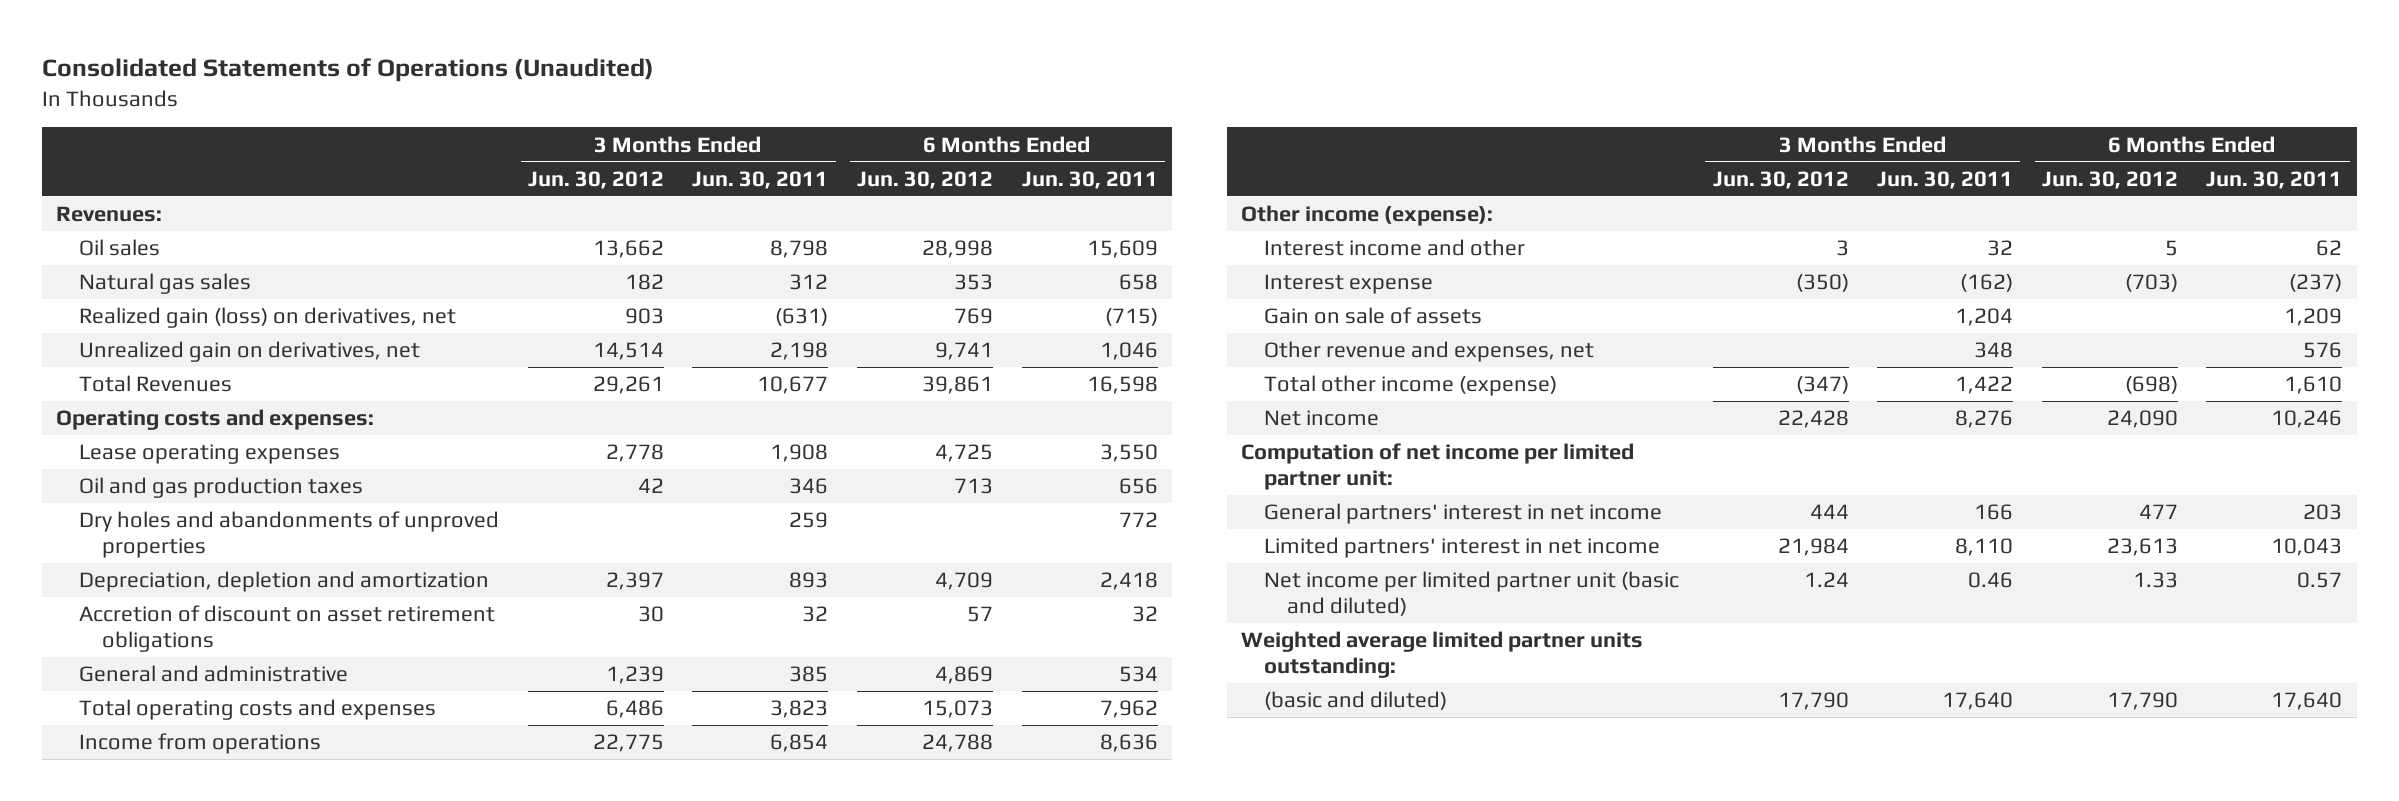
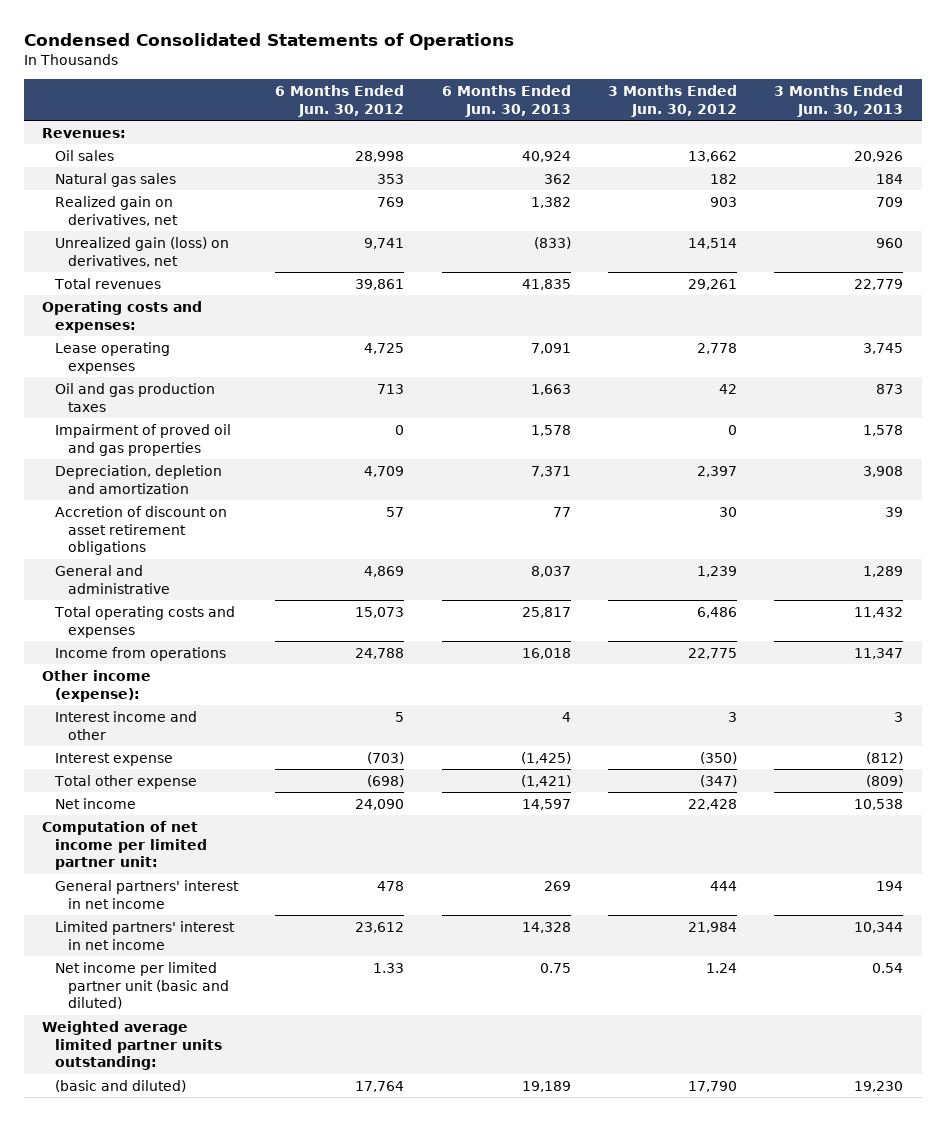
- Consolidated Statements of Operations (Unaudited)
+ Condensed Consolidated Statements of Operations
- | 3 Months Ended Jun. 30, 2012 | 3 Months Ended Jun. 30, 2011 | 6 Months Ended Jun. 30, 2012 | 6 Months Ended Jun. 30, 2011
+ | 6 Months Ended Jun. 30, 2012 | 6 Months Ended Jun. 30, 2013 | 3 Months Ended Jun. 30, 2012 | 3 Months Ended Jun. 30, 2013
- Realized gain (loss) on derivatives, net | 903 | (631) | 769 | (715)
- Unrealized gain on derivatives, net | 14,514 | 2,198 | 9,741 | 1,046
- Total Revenues | 29,261 | 10,677 | 39,861 | 16,598
+ Realized gain on derivatives, net | 769 | 1,382 | 903 | 709
+ Unrealized gain (loss) on derivatives, net | 9,741 | (833) | 14,514 | 960
+ Total revenues | 39,861 | 41,835 | 29,261 | 22,779
- Dry holes and abandonments of unproved properties | | 259 | | 772
+ Impairment of proved oil and gas properties | 0 | 1,578 | 0 | 1,578
- Gain on sale of assets | | 1,204 | | 1,209
- Other revenue and expenses, net | | 348 | | 576
- Total other income (expense) | (347) | 1,422 | (698) | 1,610
+ Total other expense | (698) | (1,421) | (347) | (809)
- General partners' interest in net income | 444 | 166 | 477 | 203
- Limited partners' interest in net income | 21,984 | 8,110 | 23,613 | 10,043
+ General partners' interest in net income | 478 | 269 | 444 | 194
+ Limited partners' interest in net income | 23,612 | 14,328 | 21,984 | 10,344
- (basic and diluted) | 17,790 | 17,640 | 17,790 | 17,640
+ (basic and diluted) | 17,764 | 19,189 | 17,790 | 19,230

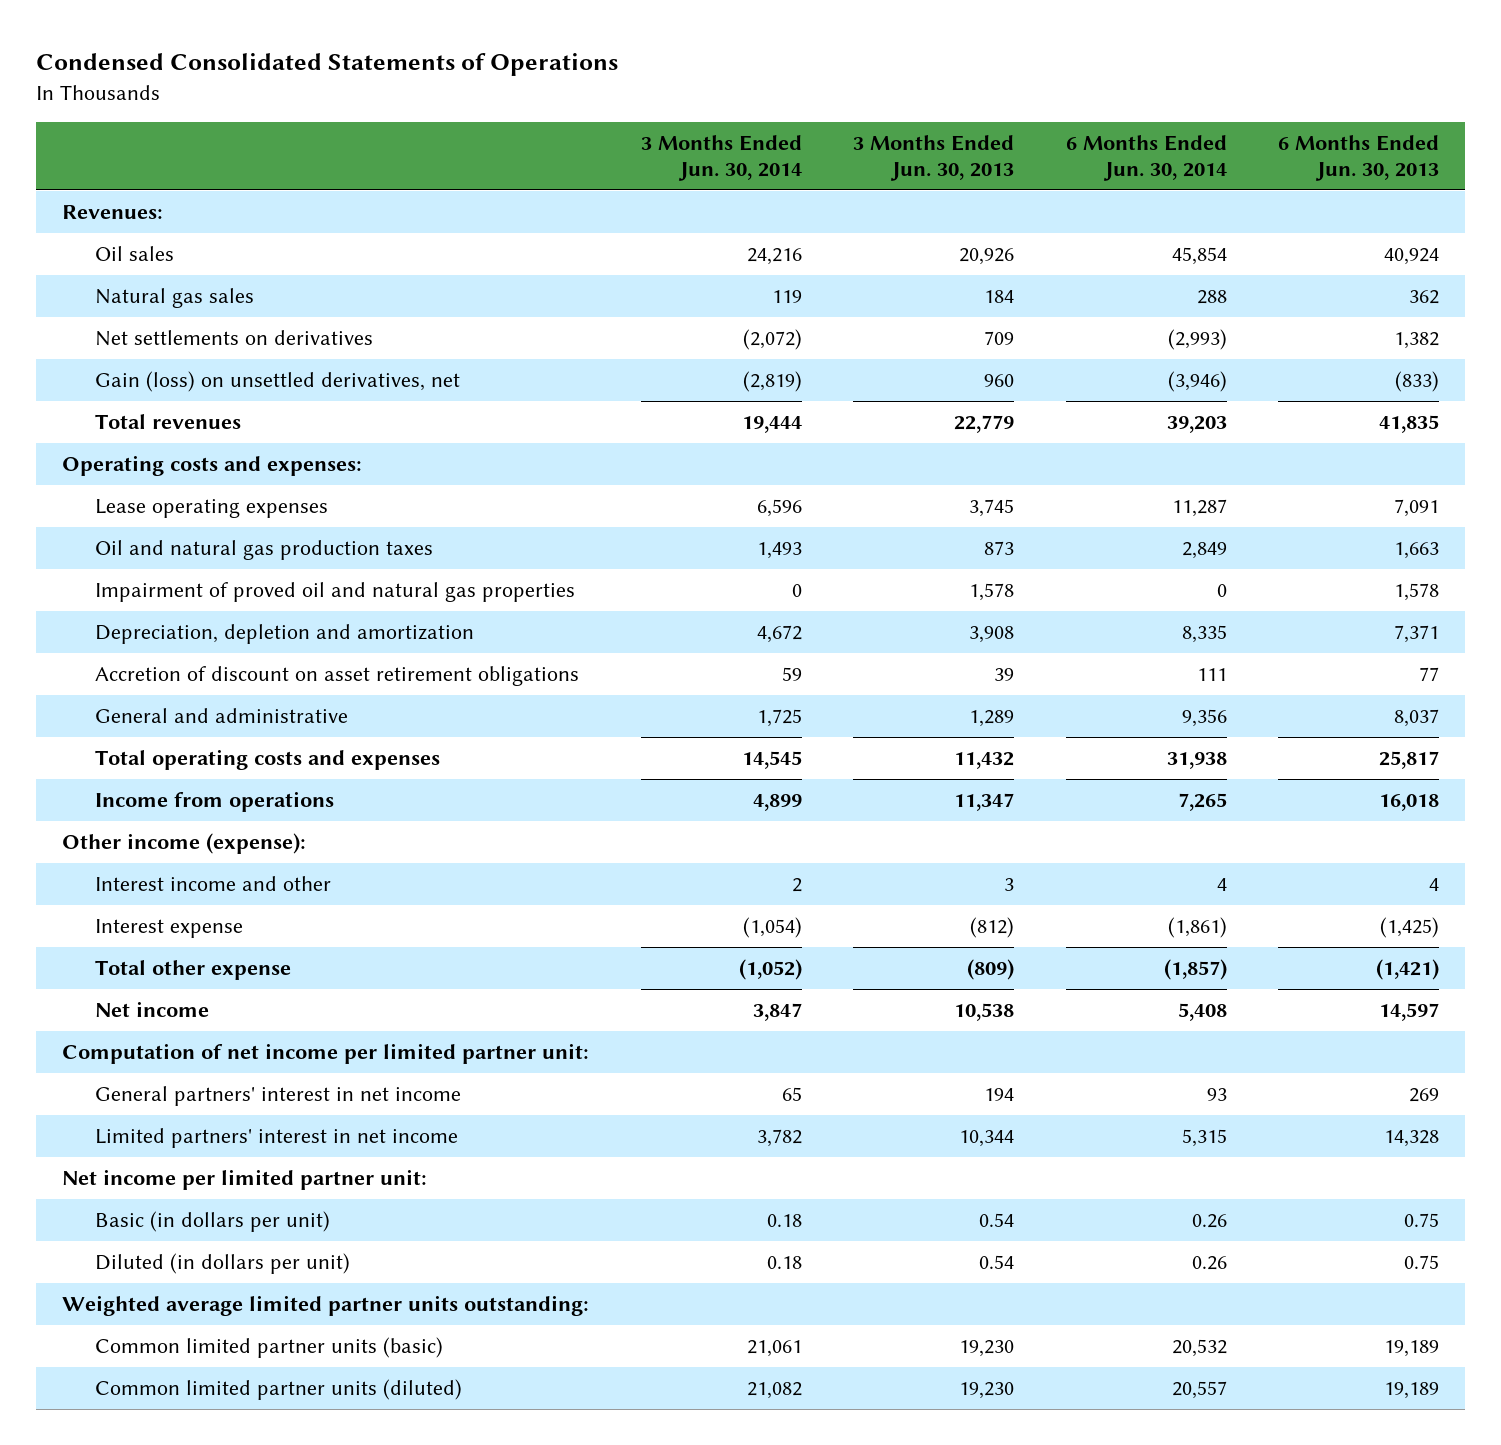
- | 6 Months Ended Jun. 30, 2012 | 6 Months Ended Jun. 30, 2013 | 3 Months Ended Jun. 30, 2012 | 3 Months Ended Jun. 30, 2013
+ | 3 Months Ended Jun. 30, 2014 | 3 Months Ended Jun. 30, 2013 | 6 Months Ended Jun. 30, 2014 | 6 Months Ended Jun. 30, 2013
- Realized gain on derivatives, net | 769 | 1,382 | 903 | 709
- Unrealized gain (loss) on derivatives, net | 9,741 | (833) | 14,514 | 960
+ Net settlements on derivatives | (2,072) | 709 | (2,993) | 1,382
+ Gain (loss) on unsettled derivatives, net | (2,819) | 960 | (3,946) | (833)
- Oil and gas production taxes | 713 | 1,663 | 42 | 873
- Impairment of proved oil and gas properties | 0 | 1,578 | 0 | 1,578
+ Oil and natural gas production taxes | 1,493 | 873 | 2,849 | 1,663
+ Impairment of proved oil and natural gas properties | 0 | 1,578 | 0 | 1,578
- Net income per limited partner unit (basic and diluted) | 1.33 | 0.75 | 1.24 | 0.54
+ Net income per limited partner unit:
+ Basic (in dollars per unit) | 0.18 | 0.54 | 0.26 | 0.75
+ Diluted (in dollars per unit) | 0.18 | 0.54 | 0.26 | 0.75
- (basic and diluted) | 17,764 | 19,189 | 17,790 | 19,230
+ Common limited partner units (basic) | 21,061 | 19,230 | 20,532 | 19,189
+ Common limited partner units (diluted) | 21,082 | 19,230 | 20,557 | 19,189

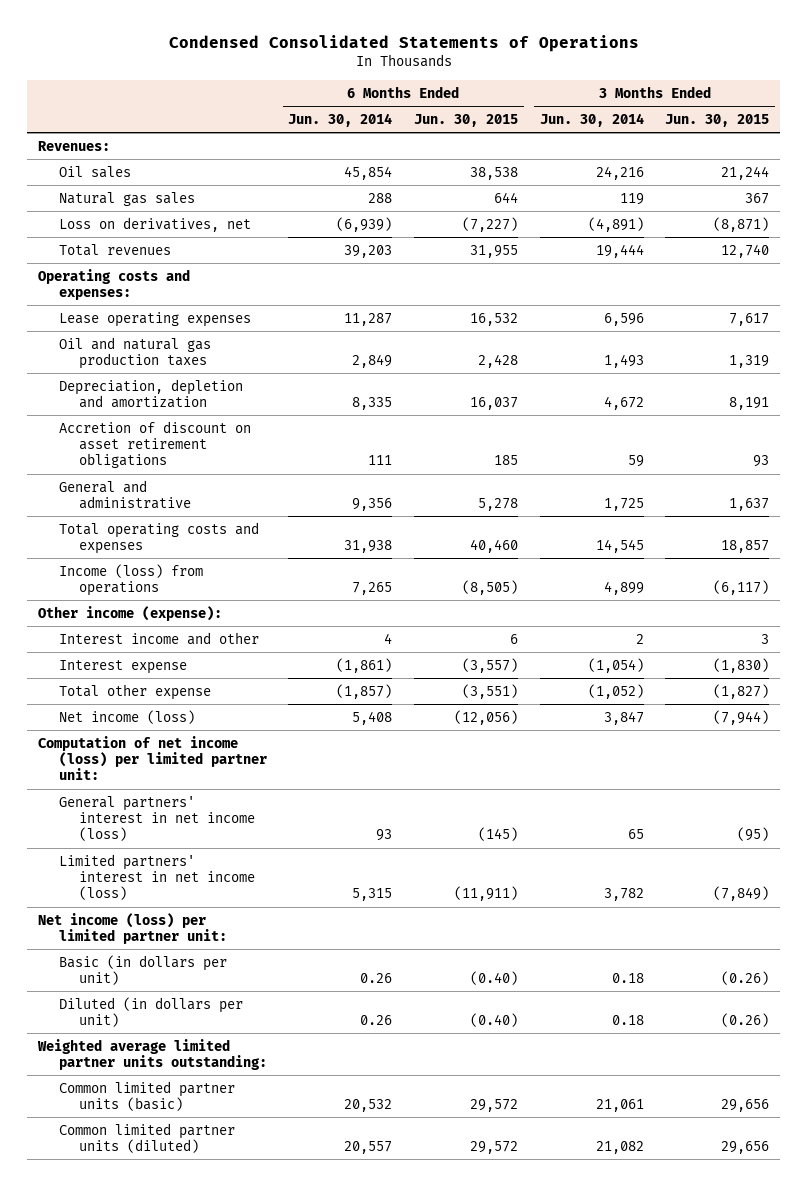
- | 3 Months Ended Jun. 30, 2014 | 3 Months Ended Jun. 30, 2013 | 6 Months Ended Jun. 30, 2014 | 6 Months Ended Jun. 30, 2013
+ | 6 Months Ended Jun. 30, 2014 | 6 Months Ended Jun. 30, 2015 | 3 Months Ended Jun. 30, 2014 | 3 Months Ended Jun. 30, 2015
- Net settlements on derivatives | (2,072) | 709 | (2,993) | 1,382
- Gain (loss) on unsettled derivatives, net | (2,819) | 960 | (3,946) | (833)
+ Loss on derivatives, net | (6,939) | (7,227) | (4,891) | (8,871)
- Impairment of proved oil and natural gas properties | 0 | 1,578 | 0 | 1,578
- Income from operations | 4,899 | 11,347 | 7,265 | 16,018
+ Income (loss) from operations | 7,265 | (8,505) | 4,899 | (6,117)
- Net income | 3,847 | 10,538 | 5,408 | 14,597
- Computation of net income per limited partner unit:
- General partners' interest in net income | 65 | 194 | 93 | 269
- Limited partners' interest in net income | 3,782 | 10,344 | 5,315 | 14,328
- Net income per limited partner unit:
+ Net income (loss) | 5,408 | (12,056) | 3,847 | (7,944)
+ Computation of net income (loss) per limited partner unit:
+ General partners' interest in net income (loss) | 93 | (145) | 65 | (95)
+ Limited partners' interest in net income (loss) | 5,315 | (11,911) | 3,782 | (7,849)
+ Net income (loss) per limited partner unit:

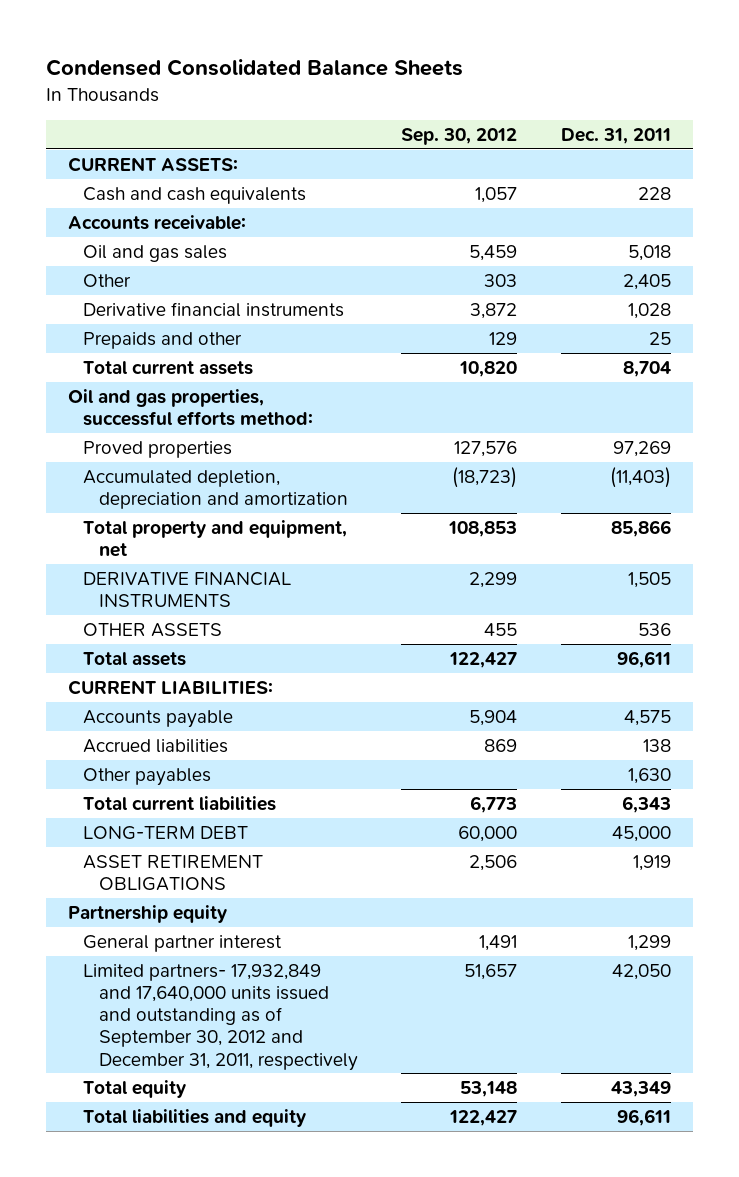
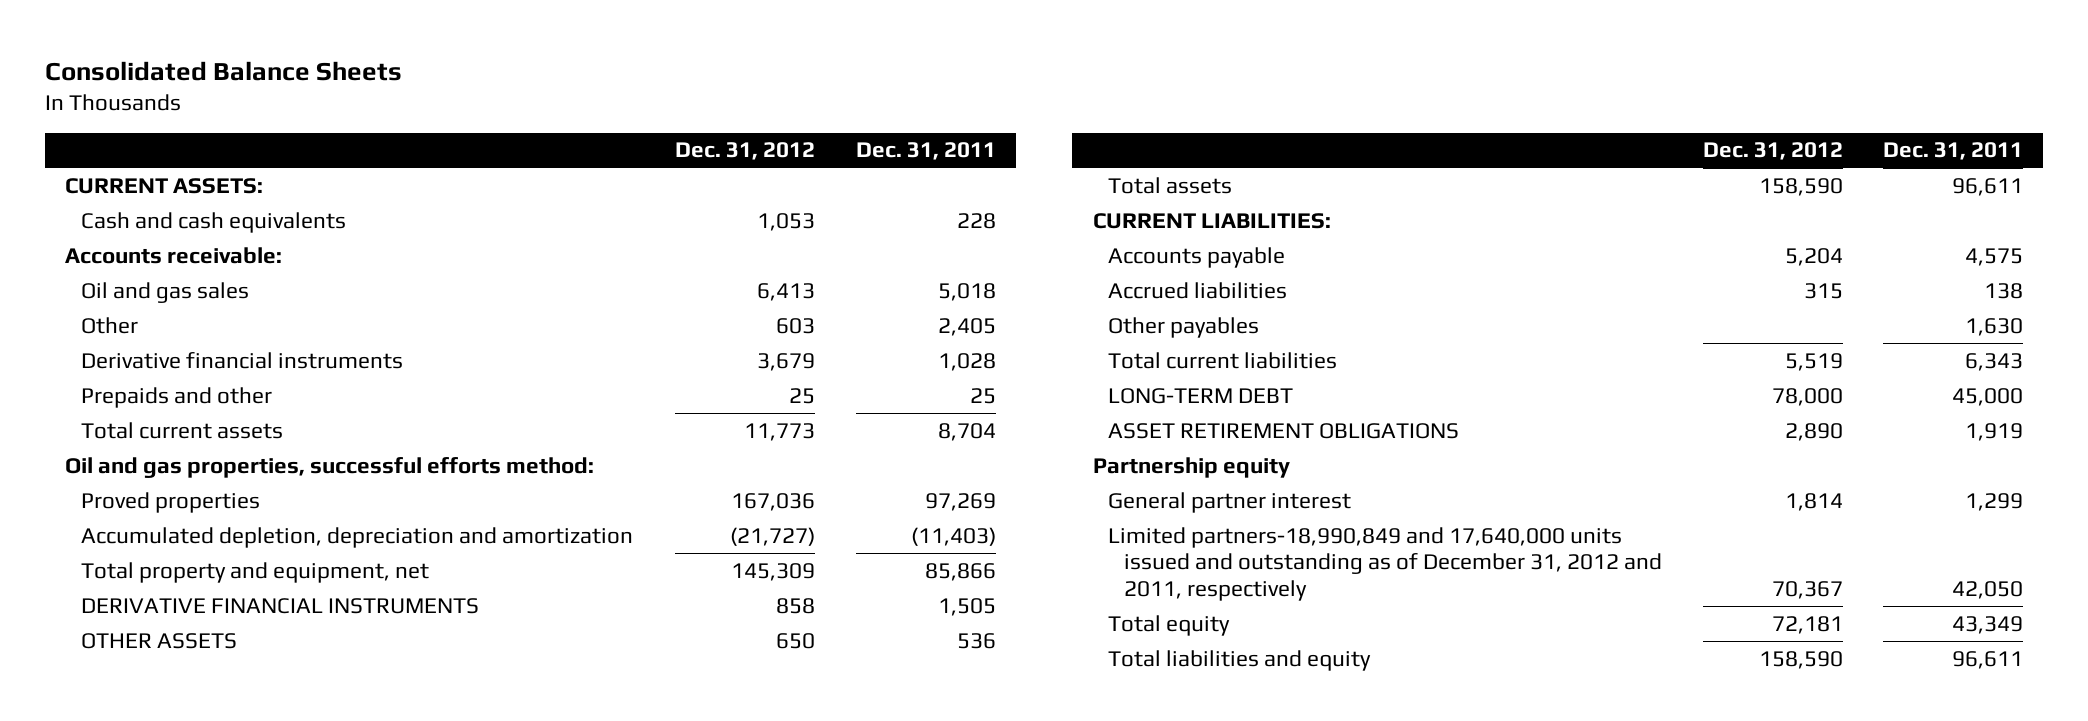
- Condensed Consolidated Balance Sheets
+ Consolidated Balance Sheets
- | Sep. 30, 2012 | Dec. 31, 2011
+ | Dec. 31, 2012 | Dec. 31, 2011
- Limited partners- 17,932,849 and 17,640,000 units issued and outstanding as of September 30, 2012 and December 31, 2011, respectively | 51,657 | 42,050
+ Limited partners-18,990,849 and 17,640,000 units issued and outstanding as of December 31, 2012 and 2011, respectively | 70,367 | 42,050

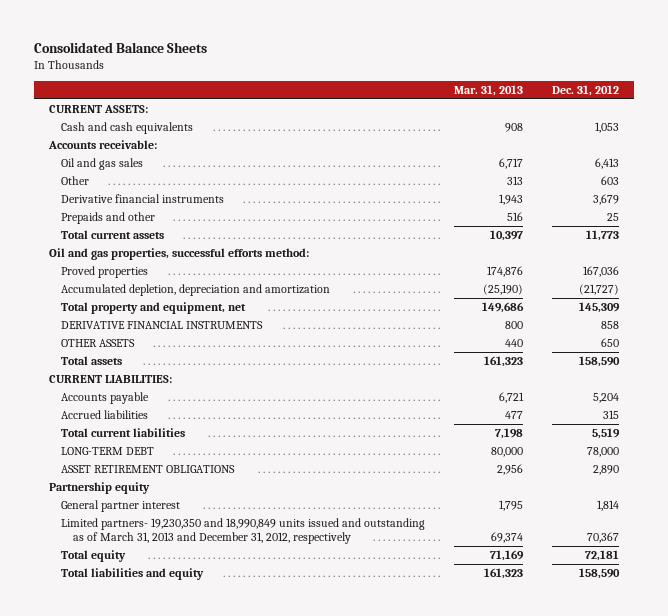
- | Dec. 31, 2012 | Dec. 31, 2011
+ | Mar. 31, 2013 | Dec. 31, 2012
- Other payables | | 1,630
- Limited partners-18,990,849 and 17,640,000 units issued and outstanding as of December 31, 2012 and 2011, respectively | 70,367 | 42,050
+ Limited partners- 19,230,350 and 18,990,849 units issued and outstanding as of March 31, 2013 and December 31, 2012, respectively | 69,374 | 70,367

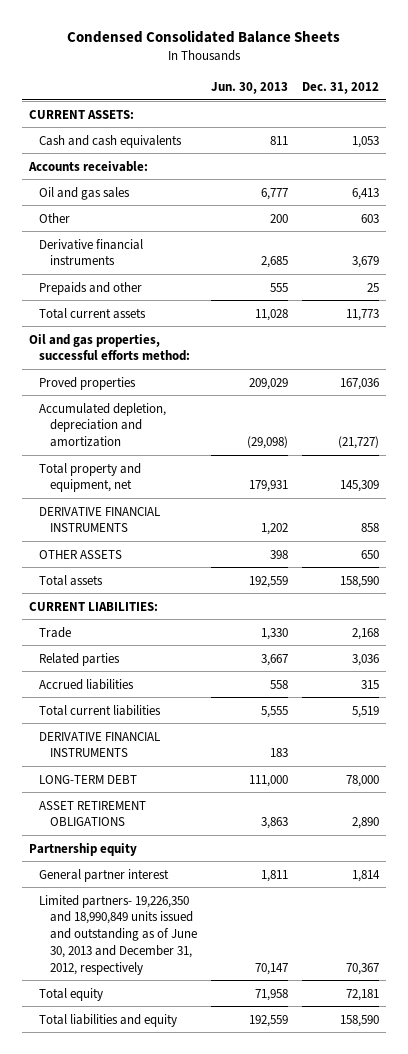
- Consolidated Balance Sheets
+ Condensed Consolidated Balance Sheets
- | Mar. 31, 2013 | Dec. 31, 2012
+ | Jun. 30, 2013 | Dec. 31, 2012
- Accounts payable | 6,721 | 5,204
+ Trade | 1,330 | 2,168
+ Related parties | 3,667 | 3,036
+ DERIVATIVE FINANCIAL INSTRUMENTS | 183 |
- Limited partners- 19,230,350 and 18,990,849 units issued and outstanding as of March 31, 2013 and December 31, 2012, respectively | 69,374 | 70,367
+ Limited partners- 19,226,350 and 18,990,849 units issued and outstanding as of June 30, 2013 and December 31, 2012, respectively | 70,147 | 70,367

